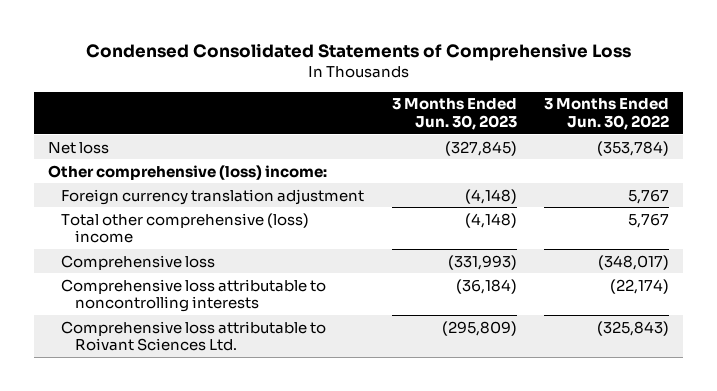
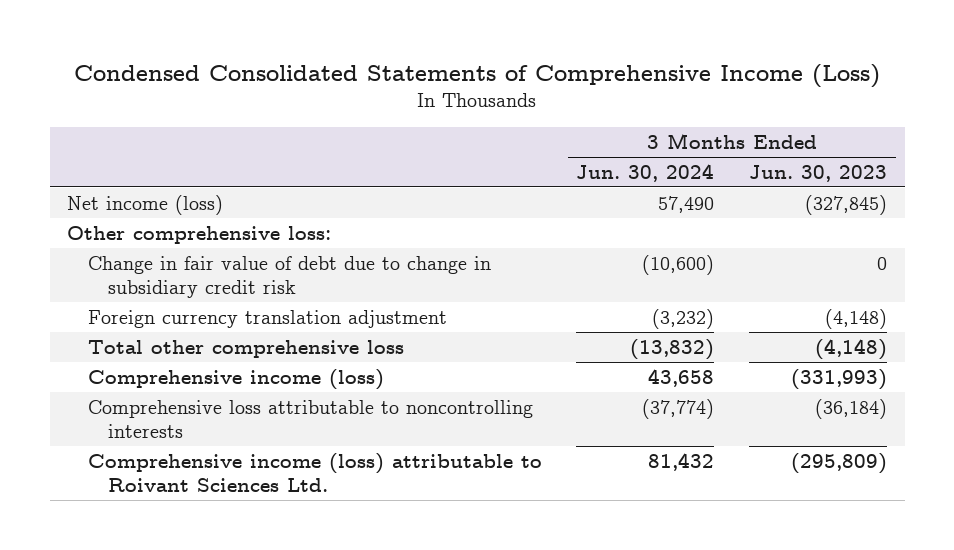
- Condensed Consolidated Statements of Comprehensive Loss
+ Condensed Consolidated Statements of Comprehensive Income (Loss)
- | 3 Months Ended Jun. 30, 2023 | 3 Months Ended Jun. 30, 2022
+ | 3 Months Ended Jun. 30, 2024 | 3 Months Ended Jun. 30, 2023
- Net loss | (327,845) | (353,784)
- Other comprehensive (loss) income:
+ Net income (loss) | 57,490 | (327,845)
+ Other comprehensive loss:
+ Change in fair value of debt due to change in subsidiary credit risk | (10,600) | 0
- Total other comprehensive (loss) income | (4,148) | 5,767
- Comprehensive loss | (331,993) | (348,017)
+ Total other comprehensive loss | (13,832) | (4,148)
+ Comprehensive income (loss) | 43,658 | (331,993)
- Comprehensive loss attributable to Roivant Sciences Ltd. | (295,809) | (325,843)
+ Comprehensive income (loss) attributable to Roivant Sciences Ltd. | 81,432 | (295,809)

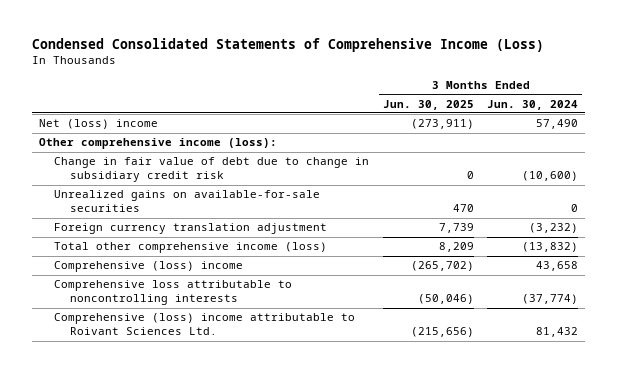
- | 3 Months Ended Jun. 30, 2024 | 3 Months Ended Jun. 30, 2023
+ | 3 Months Ended Jun. 30, 2025 | 3 Months Ended Jun. 30, 2024
- Net income (loss) | 57,490 | (327,845)
- Other comprehensive loss:
+ Net (loss) income | (273,911) | 57,490
+ Other comprehensive income (loss):
+ Unrealized gains on available-for-sale securities | 470 | 0
- Total other comprehensive loss | (13,832) | (4,148)
- Comprehensive income (loss) | 43,658 | (331,993)
+ Total other comprehensive income (loss) | 8,209 | (13,832)
+ Comprehensive (loss) income | (265,702) | 43,658
- Comprehensive income (loss) attributable to Roivant Sciences Ltd. | 81,432 | (295,809)
+ Comprehensive (loss) income attributable to Roivant Sciences Ltd. | (215,656) | 81,432

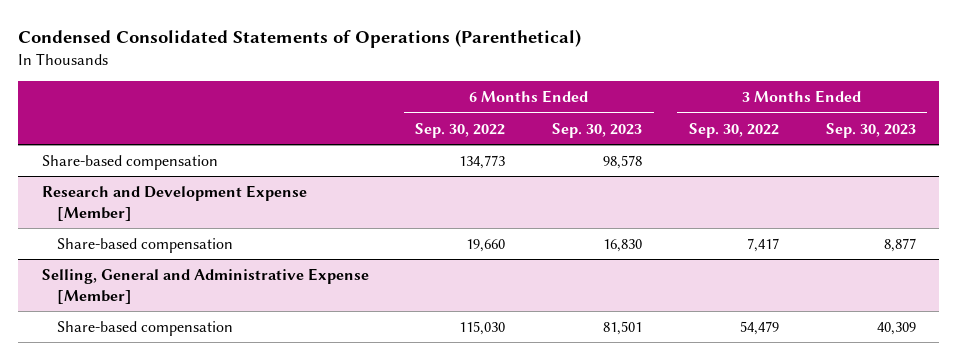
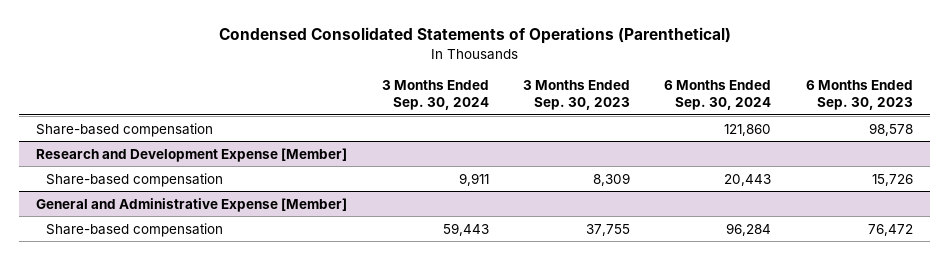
- | 6 Months Ended Sep. 30, 2022 | 6 Months Ended Sep. 30, 2023 | 3 Months Ended Sep. 30, 2022 | 3 Months Ended Sep. 30, 2023
+ | 3 Months Ended Sep. 30, 2024 | 3 Months Ended Sep. 30, 2023 | 6 Months Ended Sep. 30, 2024 | 6 Months Ended Sep. 30, 2023
@ Research and Development Expense [Member]
- Share-based compensation | 19,660 | 16,830 | 7,417 | 8,877
- Selling, General and Administrative Expense [Member]
- Share-based compensation | 115,030 | 81,501 | 54,479 | 40,309
@ Research and Development Expense [Member]
+ Share-based compensation | 9,911 | 8,309 | 20,443 | 15,726
+ General and Administrative Expense [Member]
+ Share-based compensation | 59,443 | 37,755 | 96,284 | 76,472

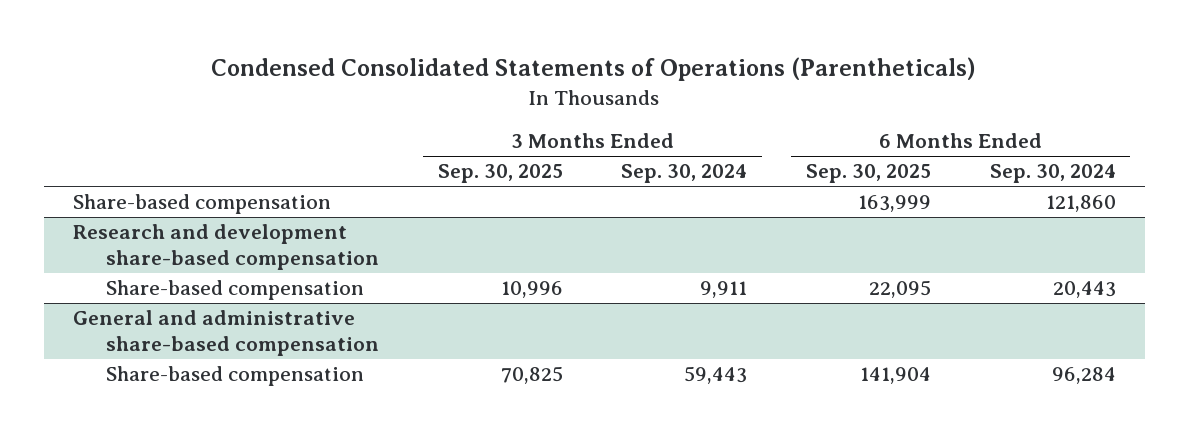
- Condensed Consolidated Statements of Operations (Parenthetical)
+ Condensed Consolidated Statements of Operations (Parentheticals)
- | 3 Months Ended Sep. 30, 2024 | 3 Months Ended Sep. 30, 2023 | 6 Months Ended Sep. 30, 2024 | 6 Months Ended Sep. 30, 2023
+ | 3 Months Ended Sep. 30, 2025 | 3 Months Ended Sep. 30, 2024 | 6 Months Ended Sep. 30, 2025 | 6 Months Ended Sep. 30, 2024
- Research and Development Expense [Member]
+ Research and development share-based compensation
- General and Administrative Expense [Member]
+ General and administrative share-based compensation

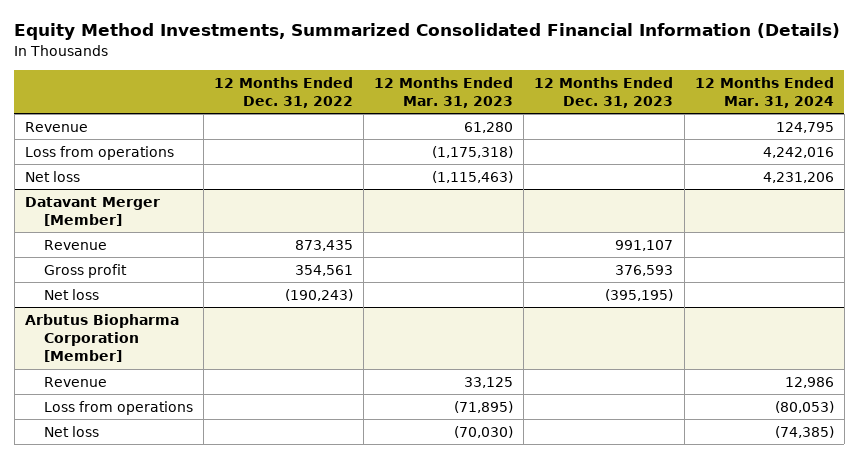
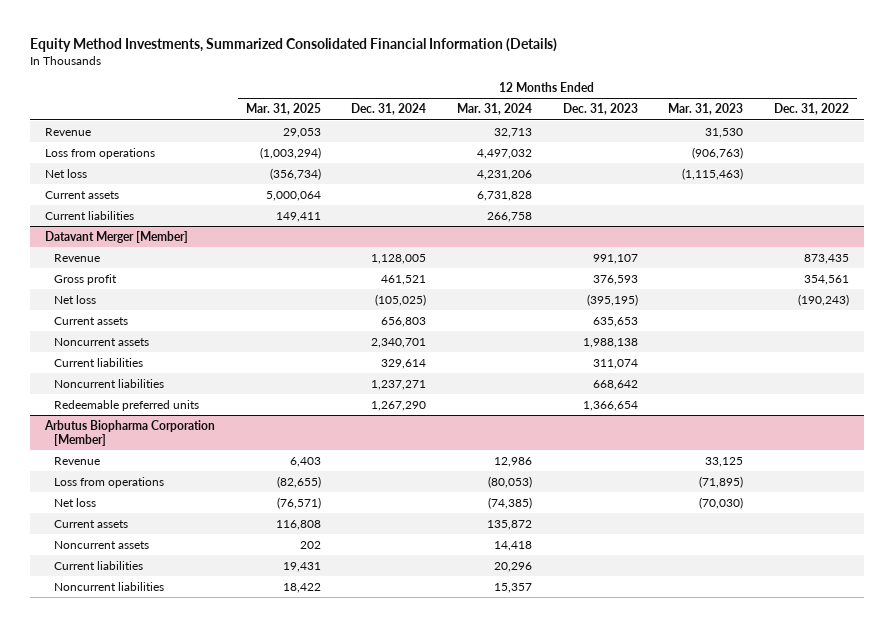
- | 12 Months Ended Dec. 31, 2022 | 12 Months Ended Mar. 31, 2023 | 12 Months Ended Dec. 31, 2023 | 12 Months Ended Mar. 31, 2024
+ | 12 Months Ended Mar. 31, 2025 | 12 Months Ended Dec. 31, 2024 | 12 Months Ended Mar. 31, 2024 | 12 Months Ended Dec. 31, 2023 | 12 Months Ended Mar. 31, 2023 | 12 Months Ended Dec. 31, 2022
- Revenue | | 61,280 | | 124,795
- Loss from operations | | (1,175,318) | | 4,242,016
+ Revenue | 29,053 | | 32,713 | | 31,530 |
+ Loss from operations | (1,003,294) | | 4,497,032 | | (906,763) |
+ Current assets | 5,000,064 | | 6,731,828 | | |
+ Current liabilities | 149,411 | | 266,758 | | |
@ Datavant Merger [Member]
+ Current assets | | 656,803 | | 635,653 | |
+ Noncurrent assets | | 2,340,701 | | 1,988,138 | |
+ Current liabilities | | 329,614 | | 311,074 | |
+ Noncurrent liabilities | | 1,237,271 | | 668,642 | |
+ Redeemable preferred units | | 1,267,290 | | 1,366,654 | |
@ Arbutus Biopharma Corporation [Member]
+ Current assets | 116,808 | | 135,872 | | |
+ Noncurrent assets | 202 | | 14,418 | | |
+ Current liabilities | 19,431 | | 20,296 | | |
+ Noncurrent liabilities | 18,422 | | 15,357 | | |

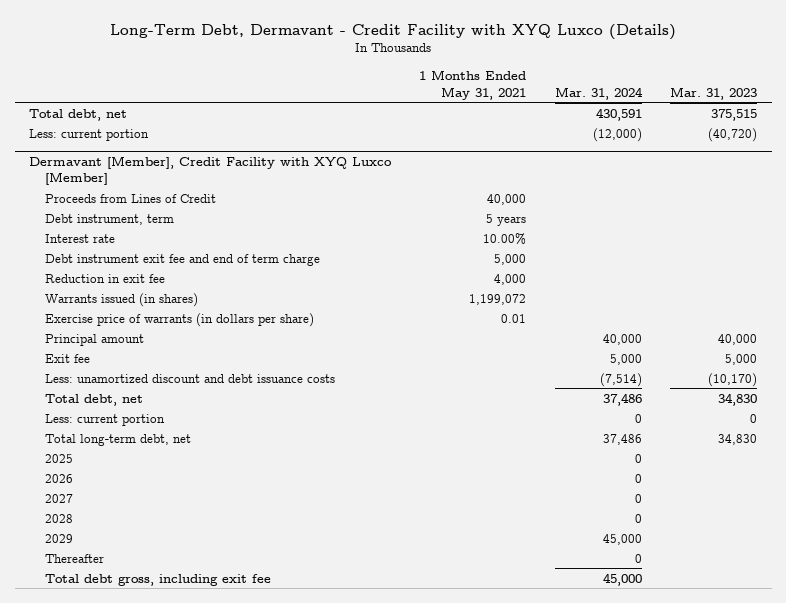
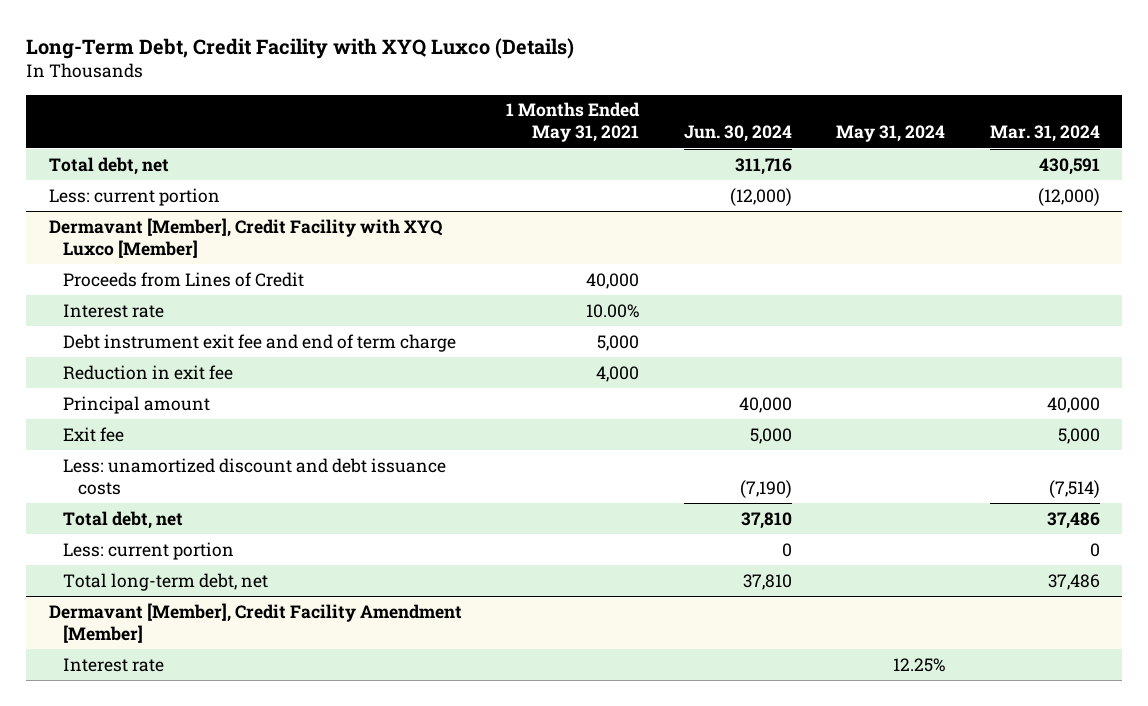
- Long-Term Debt, Dermavant - Credit Facility with XYQ Luxco (Details)
+ Long-Term Debt, Credit Facility with XYQ Luxco (Details)
- | 1 Months Ended May 31, 2021 | Mar. 31, 2024 | Mar. 31, 2023
+ | 1 Months Ended May 31, 2021 | Jun. 30, 2024 | May 31, 2024 | Mar. 31, 2024
@ Dermavant [Member], Credit Facility with XYQ Luxco [Member]
- Debt instrument, term | 5 years | |
- Warrants issued (in shares) | 1,199,072 | |
- Exercise price of warrants (in dollars per share) | 0.01 | |
- 2025 | | 0 |
- 2026 | | 0 |
- 2027 | | 0 |
- 2028 | | 0 |
- 2029 | | 45,000 |
- Thereafter | | 0 |
- Total debt gross, including exit fee | | 45,000 |
+ Dermavant [Member], Credit Facility Amendment [Member]
+ Interest rate | | | 12.25% |

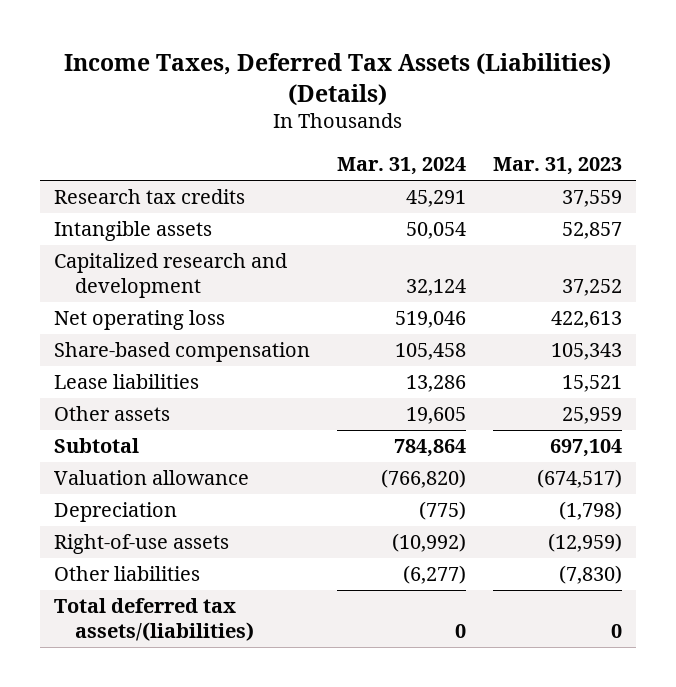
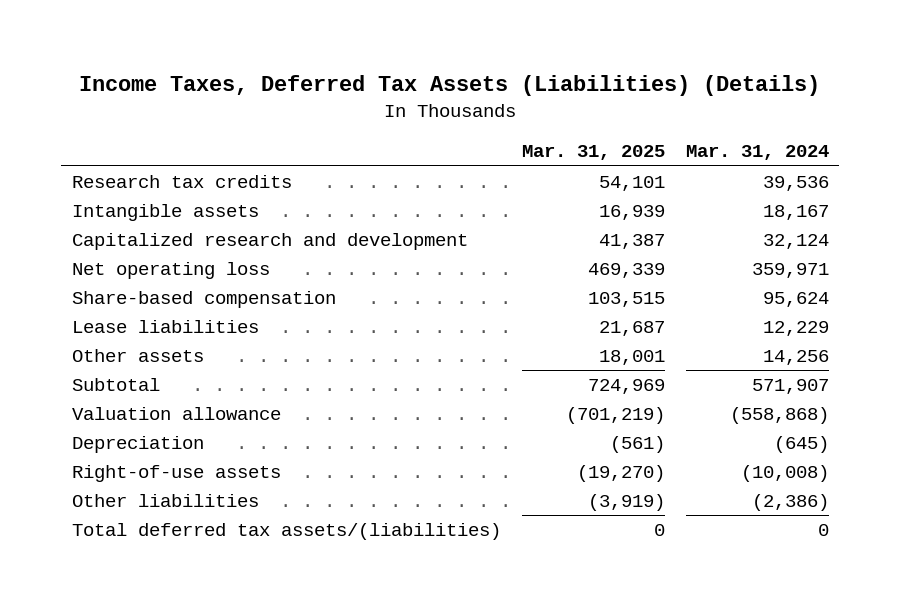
- | Mar. 31, 2024 | Mar. 31, 2023
+ | Mar. 31, 2025 | Mar. 31, 2024
- Research tax credits | 45,291 | 37,559
- Intangible assets | 50,054 | 52,857
+ Research tax credits | 54,101 | 39,536
+ Intangible assets | 16,939 | 18,167
- Net operating loss | 519,046 | 422,613
- Share-based compensation | 105,458 | 105,343
- Lease liabilities | 13,286 | 15,521
- Other assets | 19,605 | 25,959
- Subtotal | 784,864 | 697,104
- Valuation allowance | (766,820) | (674,517)
- Depreciation | (775) | (1,798)
- Right-of-use assets | (10,992) | (12,959)
- Other liabilities | (6,277) | (7,830)
+ Net operating loss | 469,339 | 359,971
+ Share-based compensation | 103,515 | 95,624
+ Lease liabilities | 21,687 | 12,229
+ Other assets | 18,001 | 14,256
+ Subtotal | 724,969 | 571,907
+ Valuation allowance | (701,219) | (558,868)
+ Depreciation | (561) | (645)
+ Right-of-use assets | (19,270) | (10,008)
+ Other liabilities | (3,919) | (2,386)

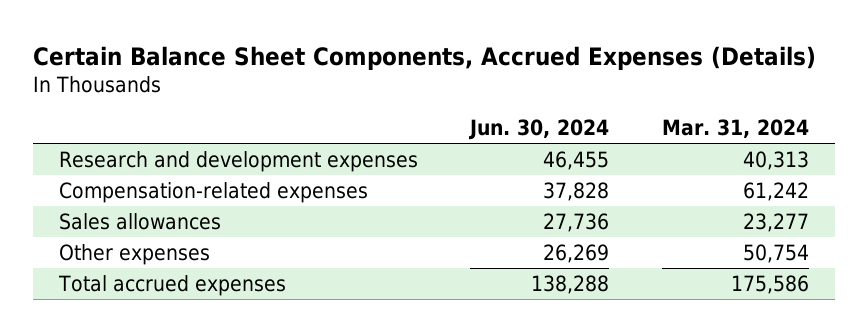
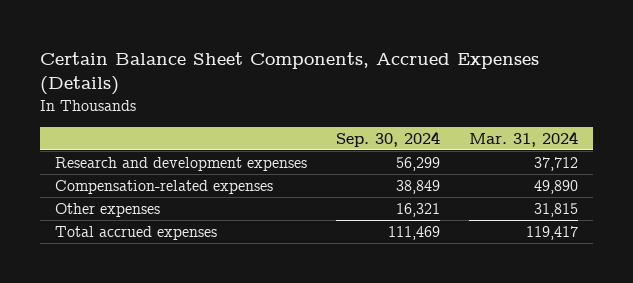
- | Jun. 30, 2024 | Mar. 31, 2024
+ | Sep. 30, 2024 | Mar. 31, 2024
- Research and development expenses | 46,455 | 40,313
- Compensation-related expenses | 37,828 | 61,242
- Sales allowances | 27,736 | 23,277
- Other expenses | 26,269 | 50,754
- Total accrued expenses | 138,288 | 175,586
+ Research and development expenses | 56,299 | 37,712
+ Compensation-related expenses | 38,849 | 49,890
+ Other expenses | 16,321 | 31,815
+ Total accrued expenses | 111,469 | 119,417

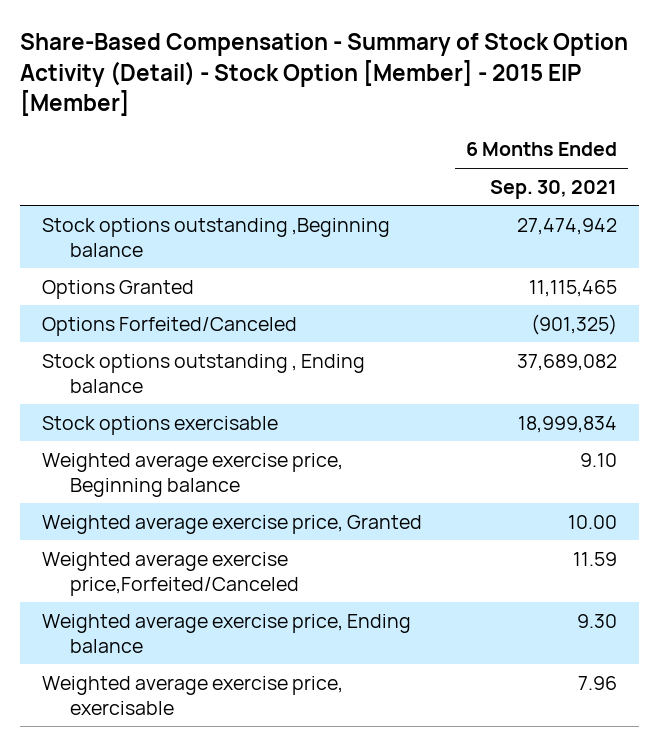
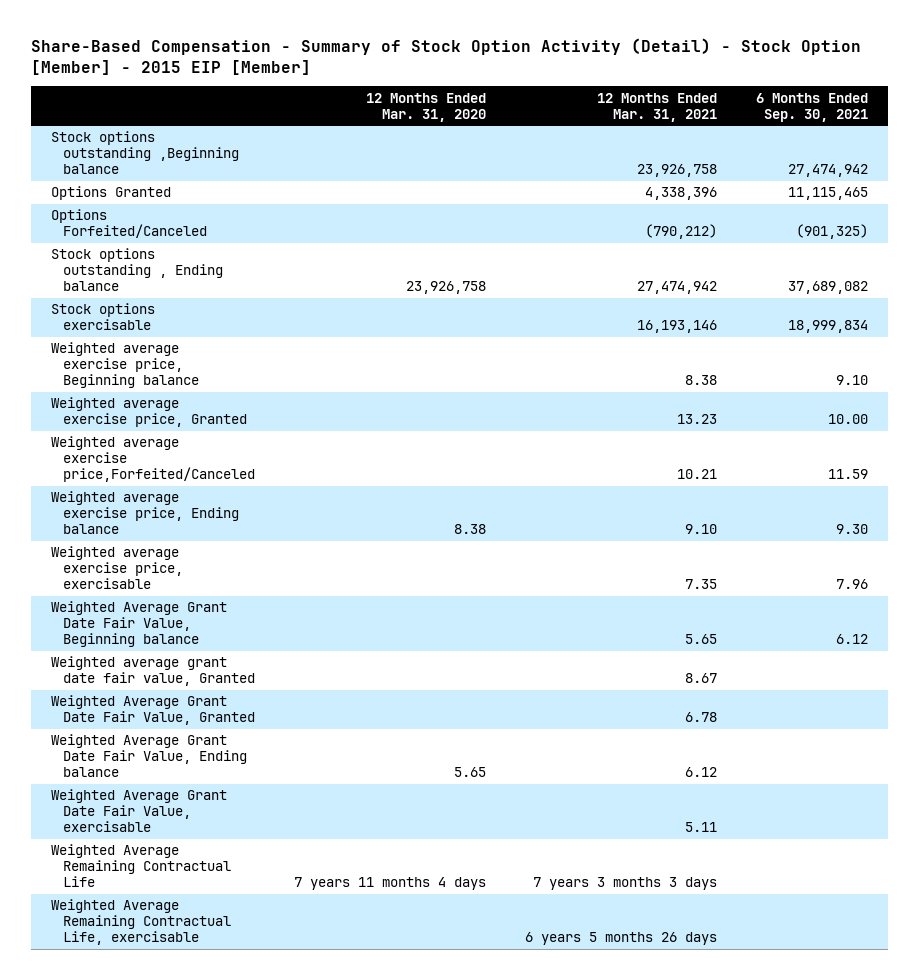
- | 6 Months Ended Sep. 30, 2021
+ | 12 Months Ended Mar. 31, 2020 | 12 Months Ended Mar. 31, 2021 | 6 Months Ended Sep. 30, 2021
+ Weighted Average Grant Date Fair Value, Beginning balance | | 5.65 | 6.12
+ Weighted average grant date fair value, Granted | | 8.67 |
+ Weighted Average Grant Date Fair Value, Granted | | 6.78 |
+ Weighted Average Grant Date Fair Value, Ending balance | 5.65 | 6.12 |
+ Weighted Average Grant Date Fair Value, exercisable | | 5.11 |
+ Weighted Average Remaining Contractual Life | 7 years 11 months 4 days | 7 years 3 months 3 days |
+ Weighted Average Remaining Contractual Life, exercisable | | 6 years 5 months 26 days |

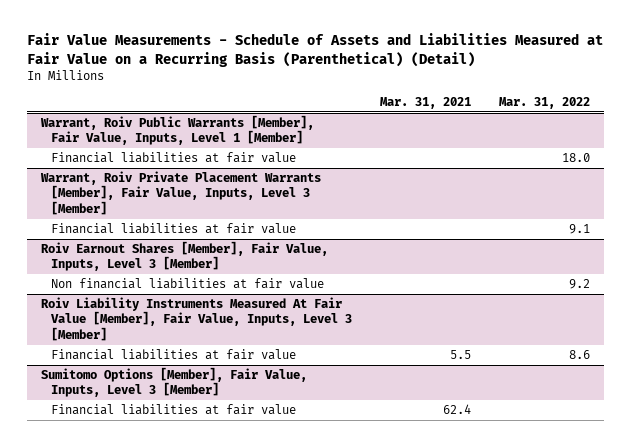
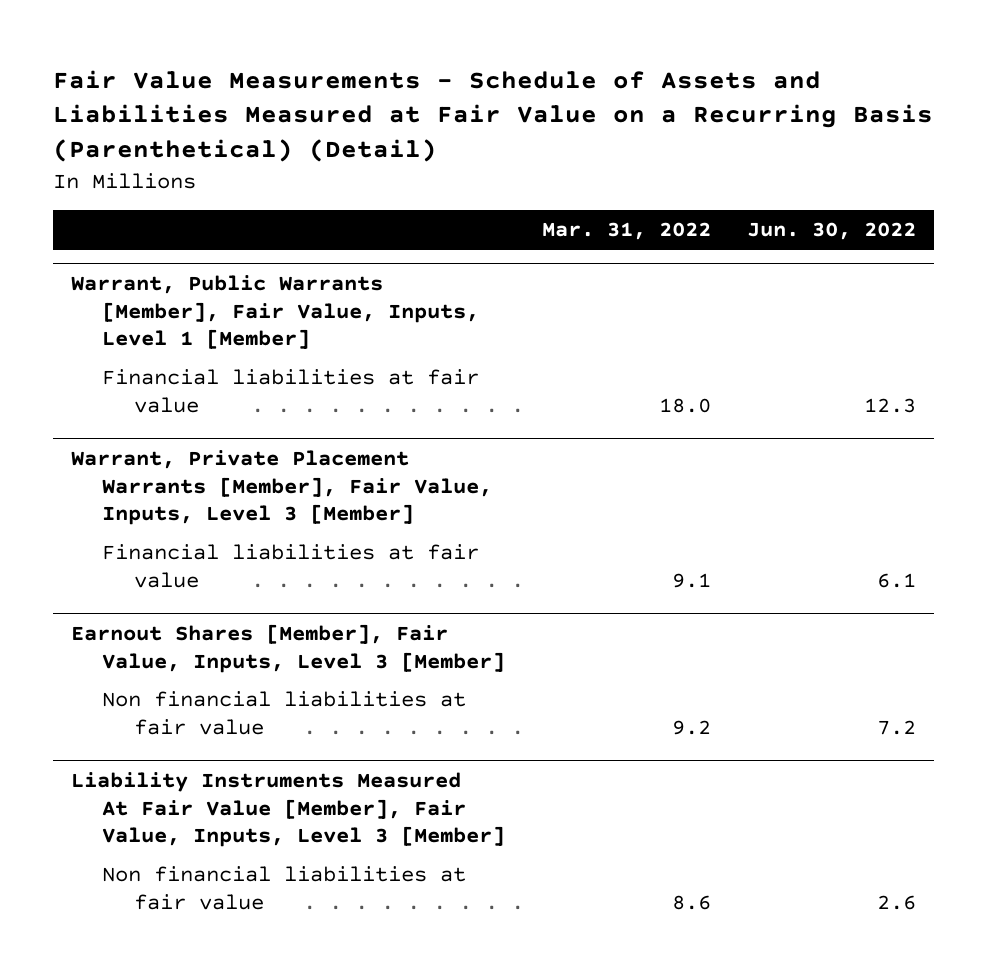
- | Mar. 31, 2021 | Mar. 31, 2022
+ | Mar. 31, 2022 | Jun. 30, 2022
- Warrant, Roiv Public Warrants [Member], Fair Value, Inputs, Level 1 [Member]
+ Warrant, Public Warrants [Member], Fair Value, Inputs, Level 1 [Member]
- Warrant, Roiv Private Placement Warrants [Member], Fair Value, Inputs, Level 3 [Member]
+ Warrant, Private Placement Warrants [Member], Fair Value, Inputs, Level 3 [Member]
- Roiv Earnout Shares [Member], Fair Value, Inputs, Level 3 [Member]
+ Earnout Shares [Member], Fair Value, Inputs, Level 3 [Member]
- Roiv Liability Instruments Measured At Fair Value [Member], Fair Value, Inputs, Level 3 [Member]
- Financial liabilities at fair value | 5.5 | 8.6
- Sumitomo Options [Member], Fair Value, Inputs, Level 3 [Member]
- Financial liabilities at fair value | 62.4 |
+ Liability Instruments Measured At Fair Value [Member], Fair Value, Inputs, Level 3 [Member]
+ Non financial liabilities at fair value | 8.6 | 2.6

